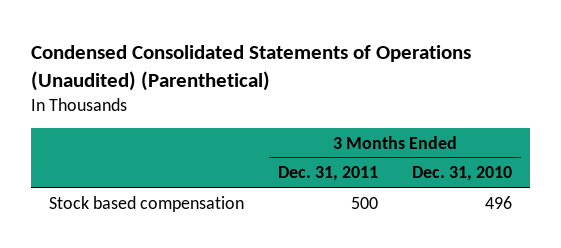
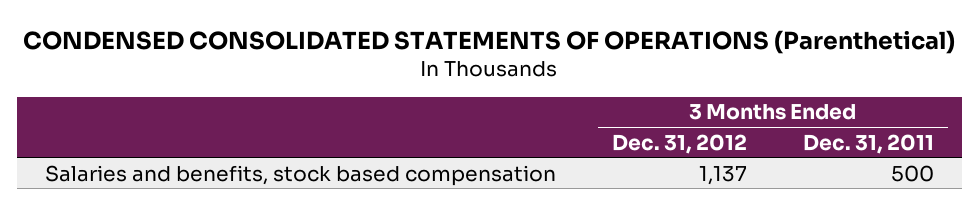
- Condensed Consolidated Statements of Operations (Unaudited) (Parenthetical)
+ CONDENSED CONSOLIDATED STATEMENTS OF OPERATIONS (Parenthetical)
- | 3 Months Ended Dec. 31, 2011 | 3 Months Ended Dec. 31, 2010
+ | 3 Months Ended Dec. 31, 2012 | 3 Months Ended Dec. 31, 2011
- Stock based compensation | 500 | 496
+ Salaries and benefits, stock based compensation | 1,137 | 500

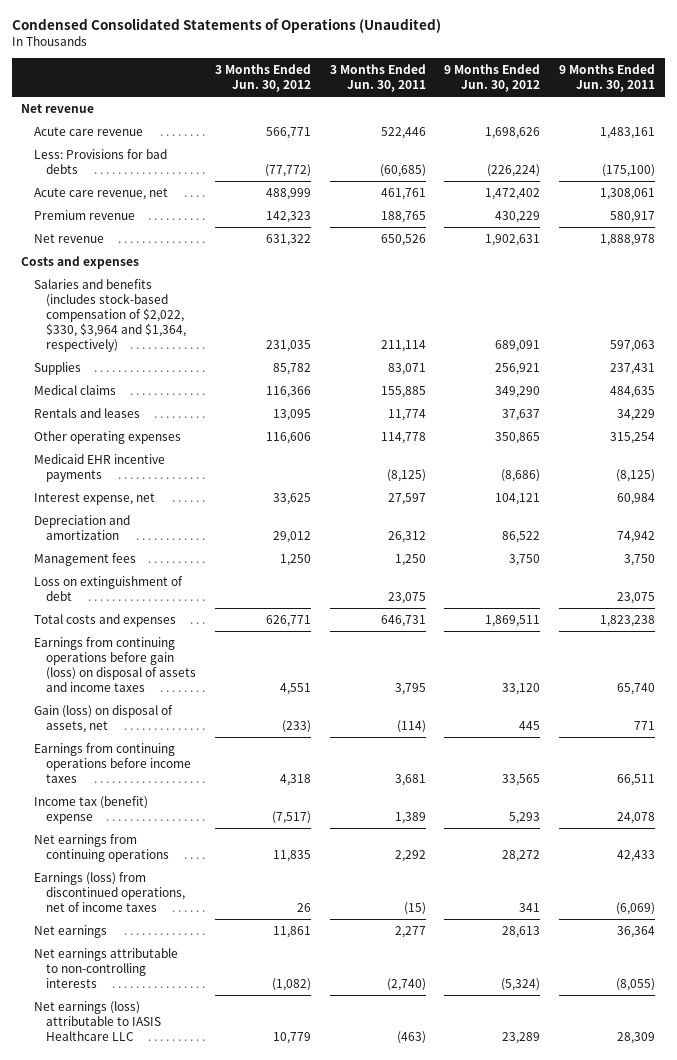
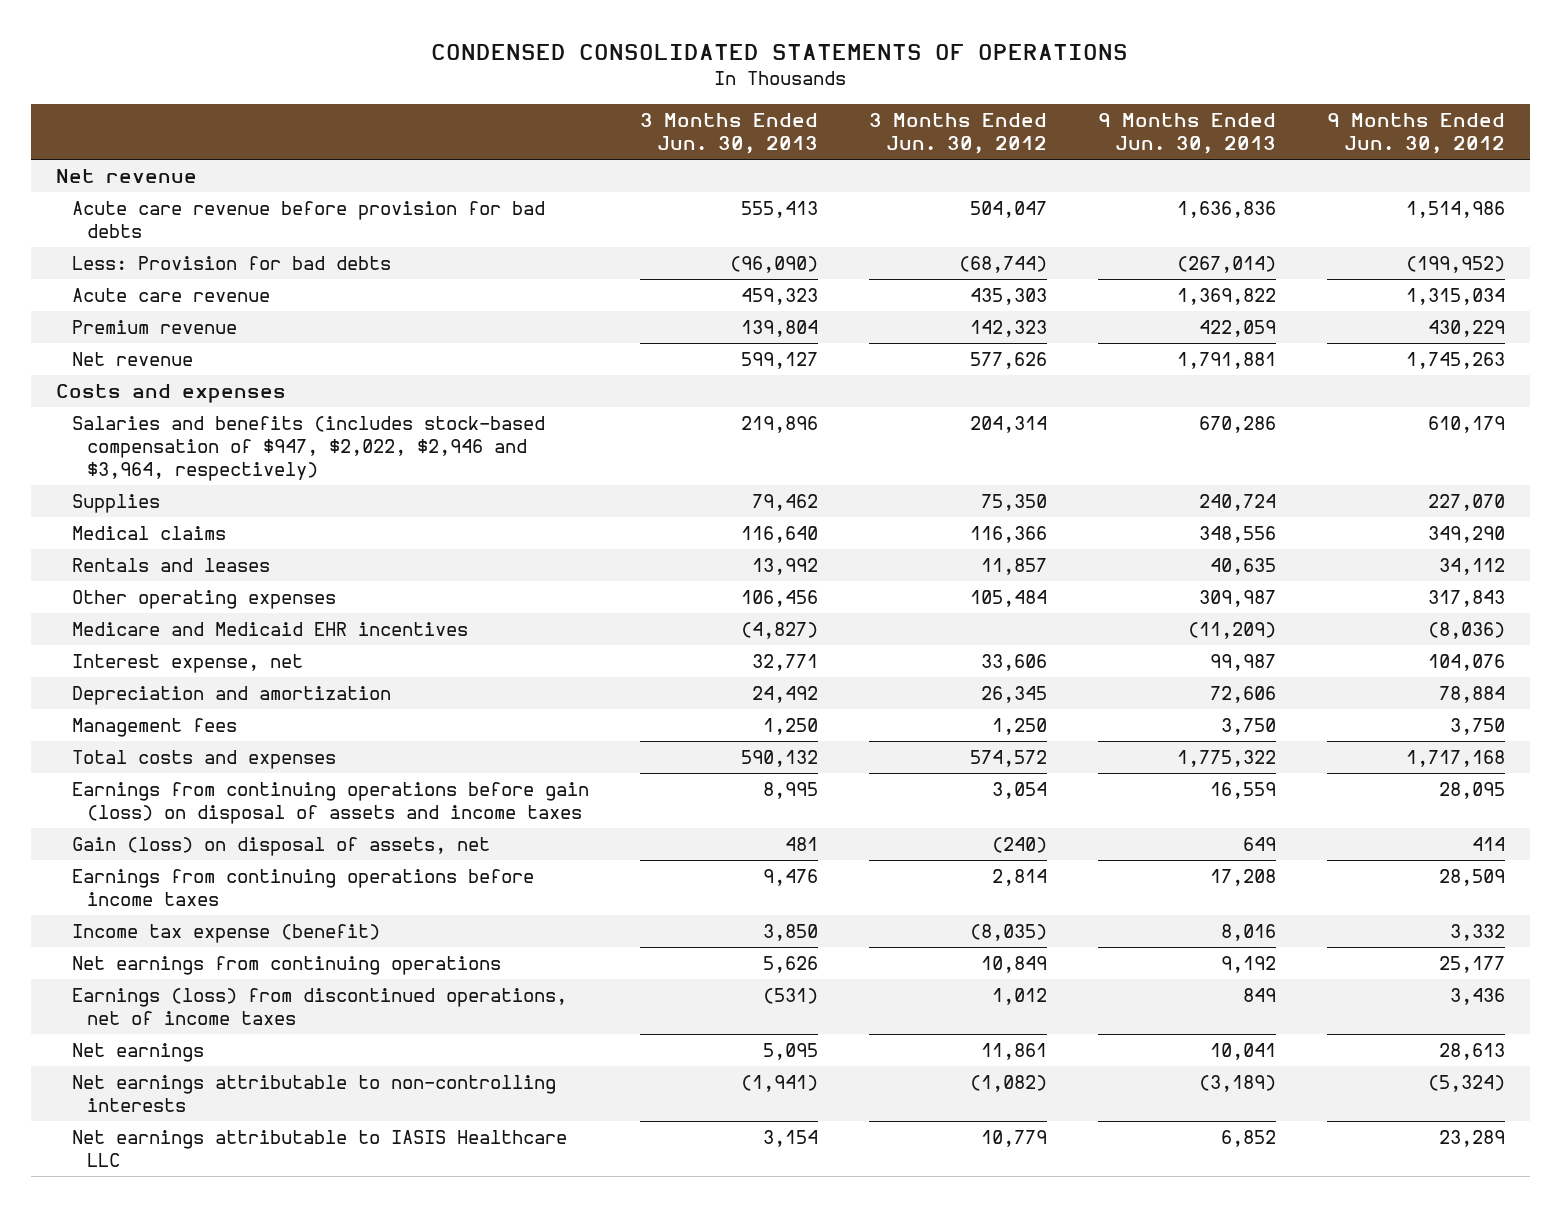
- Condensed Consolidated Statements of Operations (Unaudited)
+ CONDENSED CONSOLIDATED STATEMENTS OF OPERATIONS
- | 3 Months Ended Jun. 30, 2012 | 3 Months Ended Jun. 30, 2011 | 9 Months Ended Jun. 30, 2012 | 9 Months Ended Jun. 30, 2011
+ | 3 Months Ended Jun. 30, 2013 | 3 Months Ended Jun. 30, 2012 | 9 Months Ended Jun. 30, 2013 | 9 Months Ended Jun. 30, 2012
- Acute care revenue | 566,771 | 522,446 | 1,698,626 | 1,483,161
- Less: Provisions for bad debts | (77,772) | (60,685) | (226,224) | (175,100)
- Acute care revenue, net | 488,999 | 461,761 | 1,472,402 | 1,308,061
+ Acute care revenue before provision for bad debts | 555,413 | 504,047 | 1,636,836 | 1,514,986
+ Less: Provision for bad debts | (96,090) | (68,744) | (267,014) | (199,952)
+ Acute care revenue | 459,323 | 435,303 | 1,369,822 | 1,315,034
- Net revenue | 631,322 | 650,526 | 1,902,631 | 1,888,978
+ Net revenue | 599,127 | 577,626 | 1,791,881 | 1,745,263
- Salaries and benefits (includes stock-based compensation of $2,022, $330, $3,964 and $1,364, respectively) | 231,035 | 211,114 | 689,091 | 597,063
- Supplies | 85,782 | 83,071 | 256,921 | 237,431
+ Salaries and benefits (includes stock-based compensation of $947, $2,022, $2,946 and $3,964, respectively) | 219,896 | 204,314 | 670,286 | 610,179
+ Supplies | 79,462 | 75,350 | 240,724 | 227,070
- Rentals and leases | 13,095 | 11,774 | 37,637 | 34,229
- Other operating expenses | 116,606 | 114,778 | 350,865 | 315,254
- Medicaid EHR incentive payments | | (8,125) | (8,686) | (8,125)
- Interest expense, net | 33,625 | 27,597 | 104,121 | 60,984
- Depreciation and amortization | 29,012 | 26,312 | 86,522 | 74,942
+ Rentals and leases | 13,992 | 11,857 | 40,635 | 34,112
+ Other operating expenses | 106,456 | 105,484 | 309,987 | 317,843
+ Medicare and Medicaid EHR incentives | (4,827) | | (11,209) | (8,036)
+ Interest expense, net | 32,771 | 33,606 | 99,987 | 104,076
+ Depreciation and amortization | 24,492 | 26,345 | 72,606 | 78,884
- Loss on extinguishment of debt | | 23,075 | | 23,075
- Total costs and expenses | 626,771 | 646,731 | 1,869,511 | 1,823,238
- Earnings from continuing operations before gain (loss) on disposal of assets and income taxes | 4,551 | 3,795 | 33,120 | 65,740
- Gain (loss) on disposal of assets, net | (233) | (114) | 445 | 771
- Earnings from continuing operations before income taxes | 4,318 | 3,681 | 33,565 | 66,511
- Income tax (benefit) expense | (7,517) | 1,389 | 5,293 | 24,078
- Net earnings from continuing operations | 11,835 | 2,292 | 28,272 | 42,433
- Earnings (loss) from discontinued operations, net of income taxes | 26 | (15) | 341 | (6,069)
+ Total costs and expenses | 590,132 | 574,572 | 1,775,322 | 1,717,168
+ Earnings from continuing operations before gain (loss) on disposal of assets and income taxes | 8,995 | 3,054 | 16,559 | 28,095
+ Gain (loss) on disposal of assets, net | 481 | (240) | 649 | 414
+ Earnings from continuing operations before income taxes | 9,476 | 2,814 | 17,208 | 28,509
+ Income tax expense (benefit) | 3,850 | (8,035) | 8,016 | 3,332
+ Net earnings from continuing operations | 5,626 | 10,849 | 9,192 | 25,177
+ Earnings (loss) from discontinued operations, net of income taxes | (531) | 1,012 | 849 | 3,436
- Net earnings (loss) attributable to IASIS Healthcare LLC | 10,779 | (463) | 23,289 | 28,309
+ Net earnings attributable to IASIS Healthcare LLC | 3,154 | 10,779 | 6,852 | 23,289

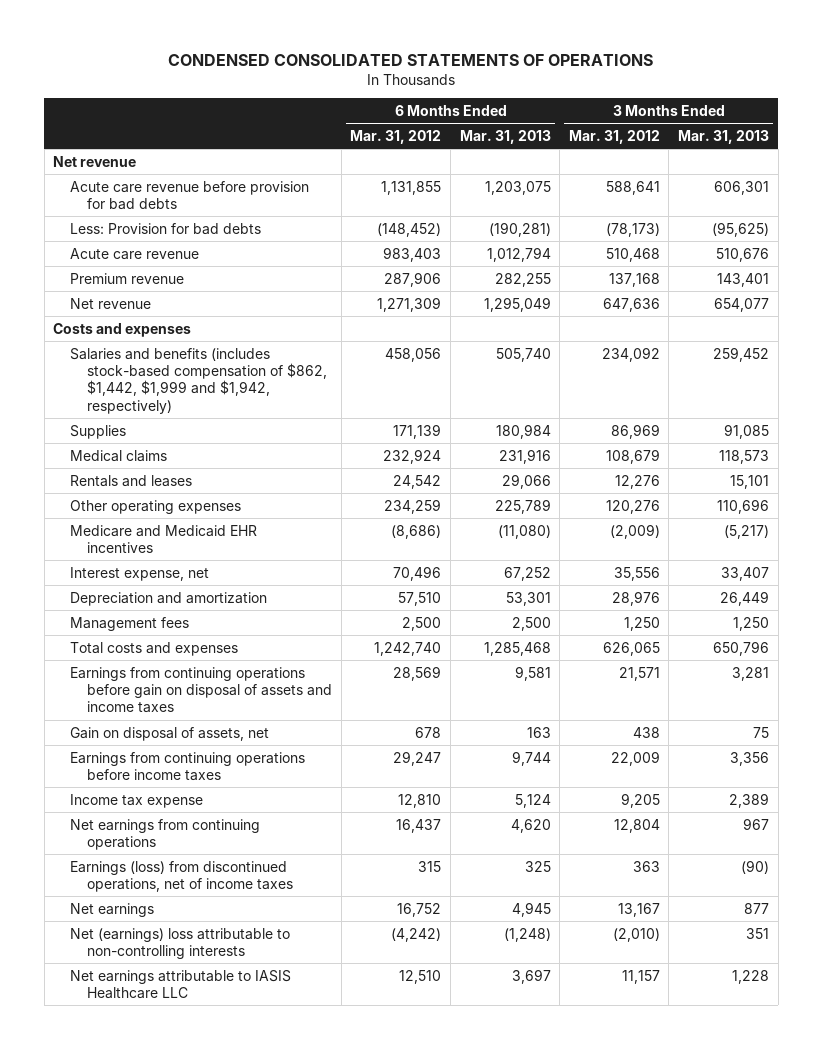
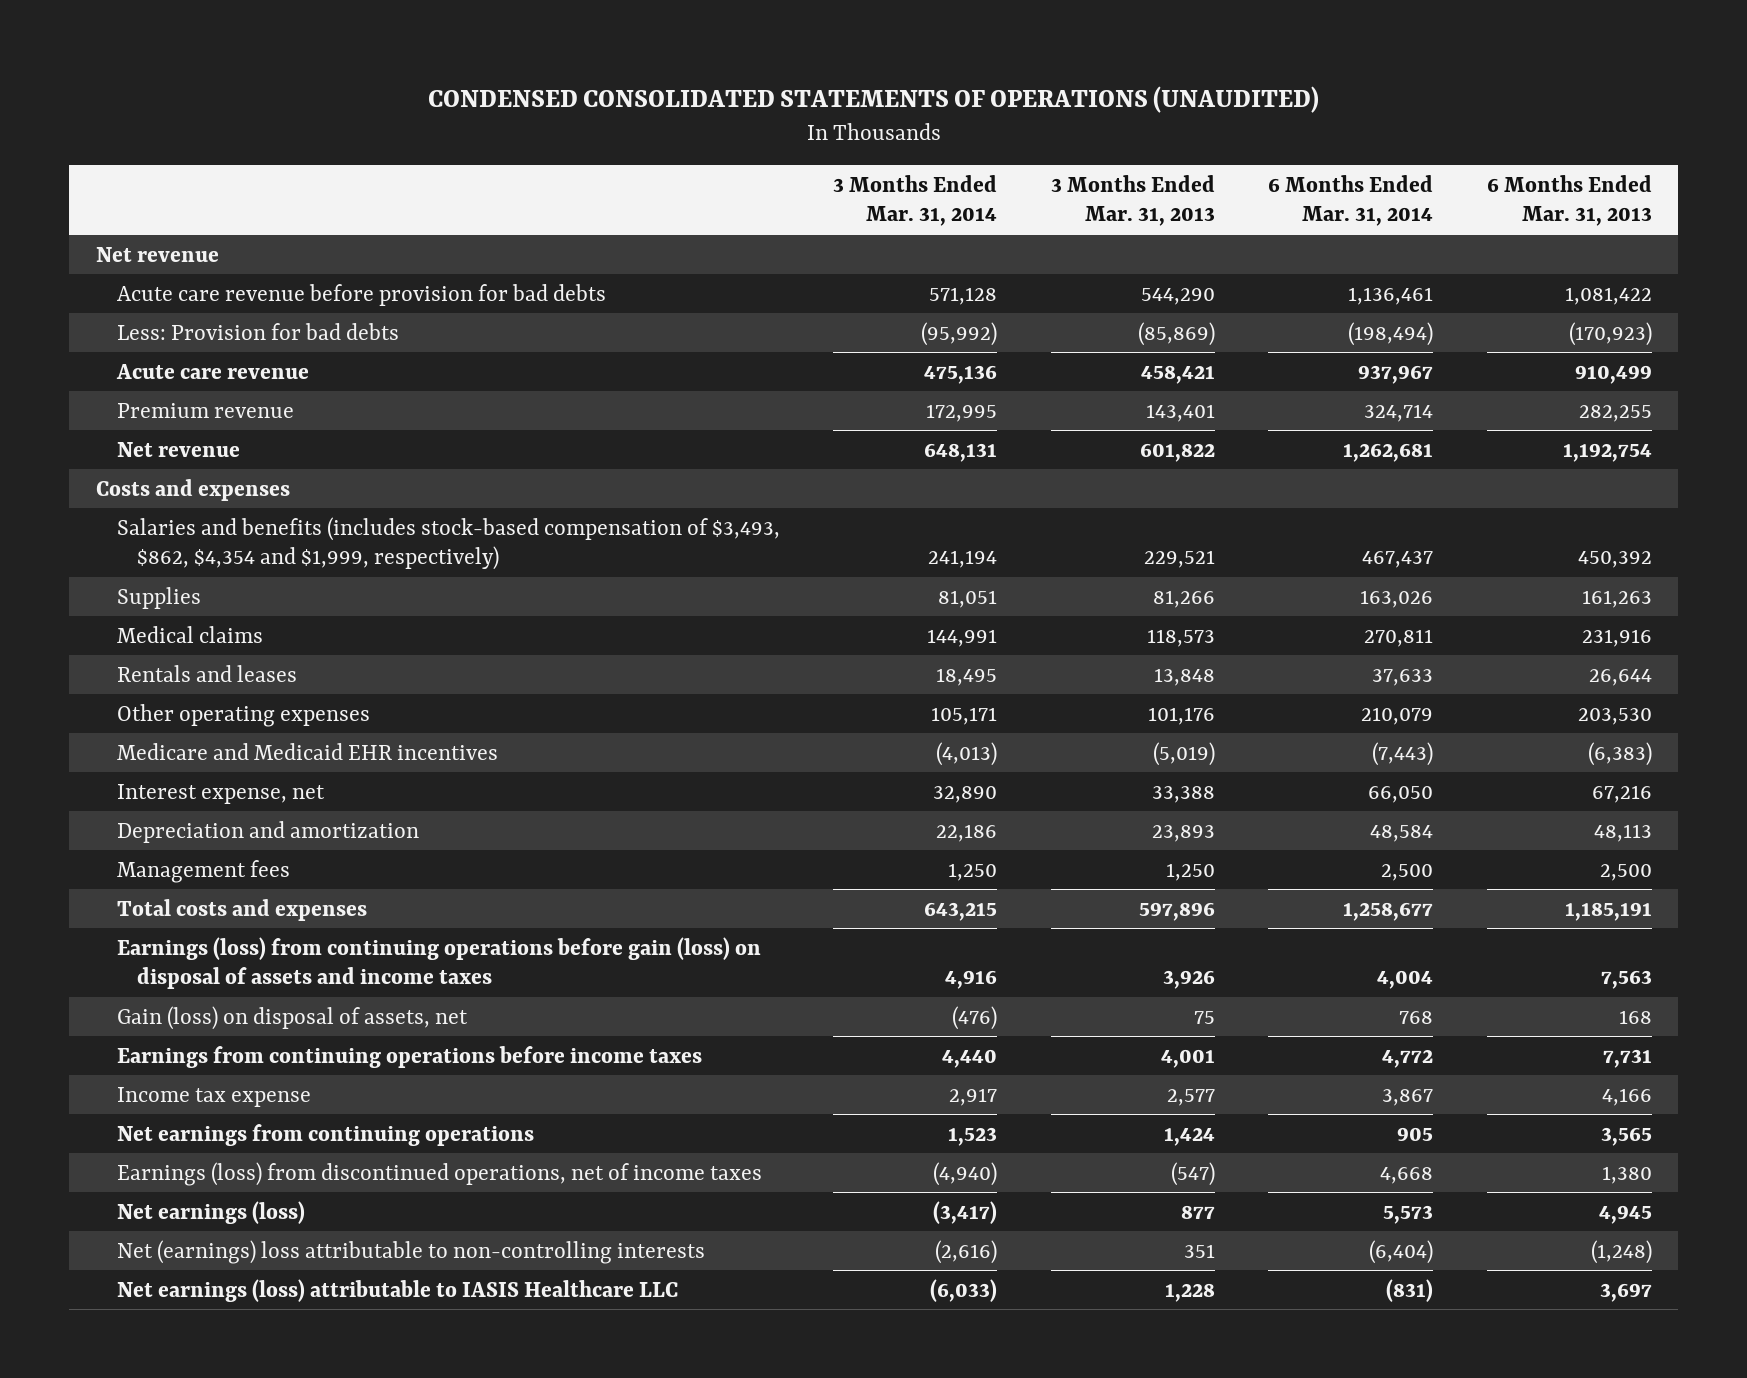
- CONDENSED CONSOLIDATED STATEMENTS OF OPERATIONS
+ CONDENSED CONSOLIDATED STATEMENTS OF OPERATIONS (UNAUDITED)
- | 6 Months Ended Mar. 31, 2012 | 6 Months Ended Mar. 31, 2013 | 3 Months Ended Mar. 31, 2012 | 3 Months Ended Mar. 31, 2013
+ | 3 Months Ended Mar. 31, 2014 | 3 Months Ended Mar. 31, 2013 | 6 Months Ended Mar. 31, 2014 | 6 Months Ended Mar. 31, 2013
- Acute care revenue before provision for bad debts | 1,131,855 | 1,203,075 | 588,641 | 606,301
- Less: Provision for bad debts | (148,452) | (190,281) | (78,173) | (95,625)
- Acute care revenue | 983,403 | 1,012,794 | 510,468 | 510,676
+ Acute care revenue before provision for bad debts | 571,128 | 544,290 | 1,136,461 | 1,081,422
+ Less: Provision for bad debts | (95,992) | (85,869) | (198,494) | (170,923)
+ Acute care revenue | 475,136 | 458,421 | 937,967 | 910,499
- Net revenue | 1,271,309 | 1,295,049 | 647,636 | 654,077
+ Net revenue | 648,131 | 601,822 | 1,262,681 | 1,192,754
- Salaries and benefits (includes stock-based compensation of $862, $1,442, $1,999 and $1,942, respectively) | 458,056 | 505,740 | 234,092 | 259,452
- Supplies | 171,139 | 180,984 | 86,969 | 91,085
+ Salaries and benefits (includes stock-based compensation of $3,493, $862, $4,354 and $1,999, respectively) | 241,194 | 229,521 | 467,437 | 450,392
+ Supplies | 81,051 | 81,266 | 163,026 | 161,263
- Rentals and leases | 24,542 | 29,066 | 12,276 | 15,101
- Other operating expenses | 234,259 | 225,789 | 120,276 | 110,696
- Medicare and Medicaid EHR incentives | (8,686) | (11,080) | (2,009) | (5,217)
- Interest expense, net | 70,496 | 67,252 | 35,556 | 33,407
- Depreciation and amortization | 57,510 | 53,301 | 28,976 | 26,449
+ Rentals and leases | 18,495 | 13,848 | 37,633 | 26,644
+ Other operating expenses | 105,171 | 101,176 | 210,079 | 203,530
+ Medicare and Medicaid EHR incentives | (4,013) | (5,019) | (7,443) | (6,383)
+ Interest expense, net | 32,890 | 33,388 | 66,050 | 67,216
+ Depreciation and amortization | 22,186 | 23,893 | 48,584 | 48,113
- Total costs and expenses | 1,242,740 | 1,285,468 | 626,065 | 650,796
- Earnings from continuing operations before gain on disposal of assets and income taxes | 28,569 | 9,581 | 21,571 | 3,281
- Gain on disposal of assets, net | 678 | 163 | 438 | 75
- Earnings from continuing operations before income taxes | 29,247 | 9,744 | 22,009 | 3,356
- Income tax expense | 12,810 | 5,124 | 9,205 | 2,389
- Net earnings from continuing operations | 16,437 | 4,620 | 12,804 | 967
- Earnings (loss) from discontinued operations, net of income taxes | 315 | 325 | 363 | (90)
- Net earnings | 16,752 | 4,945 | 13,167 | 877
+ Total costs and expenses | 643,215 | 597,896 | 1,258,677 | 1,185,191
+ Earnings (loss) from continuing operations before gain (loss) on disposal of assets and income taxes | 4,916 | 3,926 | 4,004 | 7,563
+ Gain (loss) on disposal of assets, net | (476) | 75 | 768 | 168
+ Earnings from continuing operations before income taxes | 4,440 | 4,001 | 4,772 | 7,731
+ Income tax expense | 2,917 | 2,577 | 3,867 | 4,166
+ Net earnings from continuing operations | 1,523 | 1,424 | 905 | 3,565
+ Earnings (loss) from discontinued operations, net of income taxes | (4,940) | (547) | 4,668 | 1,380
+ Net earnings (loss) | (3,417) | 877 | 5,573 | 4,945
- Net earnings attributable to IASIS Healthcare LLC | 12,510 | 3,697 | 11,157 | 1,228
+ Net earnings (loss) attributable to IASIS Healthcare LLC | (6,033) | 1,228 | (831) | 3,697

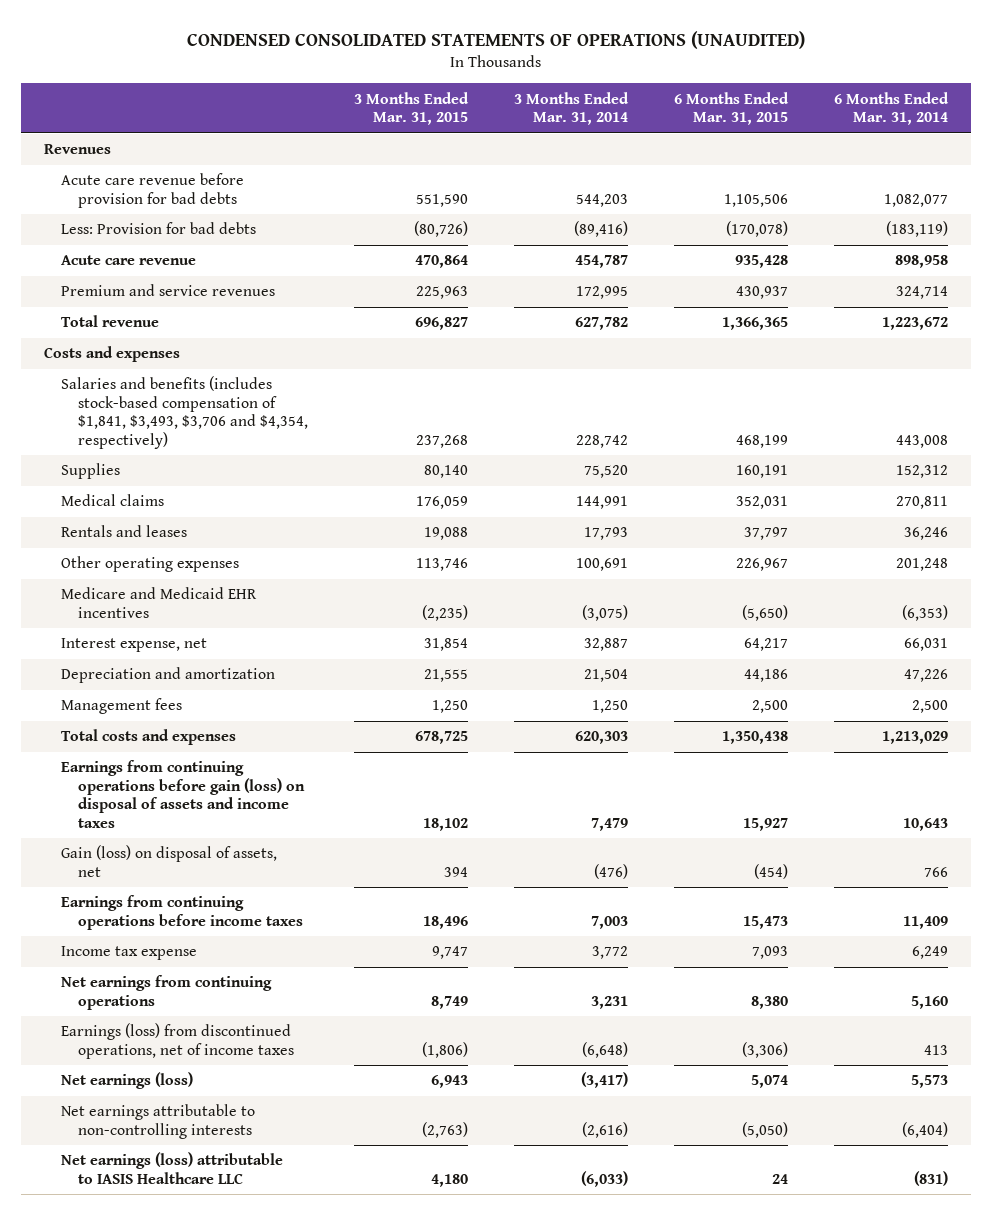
- | 3 Months Ended Mar. 31, 2014 | 3 Months Ended Mar. 31, 2013 | 6 Months Ended Mar. 31, 2014 | 6 Months Ended Mar. 31, 2013
+ | 3 Months Ended Mar. 31, 2015 | 3 Months Ended Mar. 31, 2014 | 6 Months Ended Mar. 31, 2015 | 6 Months Ended Mar. 31, 2014
- Net revenue
- Acute care revenue before provision for bad debts | 571,128 | 544,290 | 1,136,461 | 1,081,422
- Less: Provision for bad debts | (95,992) | (85,869) | (198,494) | (170,923)
- Acute care revenue | 475,136 | 458,421 | 937,967 | 910,499
- Premium revenue | 172,995 | 143,401 | 324,714 | 282,255
- Net revenue | 648,131 | 601,822 | 1,262,681 | 1,192,754
+ Revenues
+ Acute care revenue before provision for bad debts | 551,590 | 544,203 | 1,105,506 | 1,082,077
+ Less: Provision for bad debts | (80,726) | (89,416) | (170,078) | (183,119)
+ Acute care revenue | 470,864 | 454,787 | 935,428 | 898,958
+ Premium and service revenues | 225,963 | 172,995 | 430,937 | 324,714
+ Total revenue | 696,827 | 627,782 | 1,366,365 | 1,223,672
- Salaries and benefits (includes stock-based compensation of $3,493, $862, $4,354 and $1,999, respectively) | 241,194 | 229,521 | 467,437 | 450,392
- Supplies | 81,051 | 81,266 | 163,026 | 161,263
+ Salaries and benefits (includes stock-based compensation of $1,841, $3,493, $3,706 and $4,354, respectively) | 237,268 | 228,742 | 468,199 | 443,008
+ Supplies | 80,140 | 75,520 | 160,191 | 152,312
- Rentals and leases | 18,495 | 13,848 | 37,633 | 26,644
- Other operating expenses | 105,171 | 101,176 | 210,079 | 203,530
- Medicare and Medicaid EHR incentives | (4,013) | (5,019) | (7,443) | (6,383)
- Interest expense, net | 32,890 | 33,388 | 66,050 | 67,216
- Depreciation and amortization | 22,186 | 23,893 | 48,584 | 48,113
+ Rentals and leases | 19,088 | 17,793 | 37,797 | 36,246
+ Other operating expenses | 113,746 | 100,691 | 226,967 | 201,248
+ Medicare and Medicaid EHR incentives | (2,235) | (3,075) | (5,650) | (6,353)
+ Interest expense, net | 31,854 | 32,887 | 64,217 | 66,031
+ Depreciation and amortization | 21,555 | 21,504 | 44,186 | 47,226
- Total costs and expenses | 643,215 | 597,896 | 1,258,677 | 1,185,191
- Earnings (loss) from continuing operations before gain (loss) on disposal of assets and income taxes | 4,916 | 3,926 | 4,004 | 7,563
- Gain (loss) on disposal of assets, net | (476) | 75 | 768 | 168
- Earnings from continuing operations before income taxes | 4,440 | 4,001 | 4,772 | 7,731
- Income tax expense | 2,917 | 2,577 | 3,867 | 4,166
- Net earnings from continuing operations | 1,523 | 1,424 | 905 | 3,565
- Earnings (loss) from discontinued operations, net of income taxes | (4,940) | (547) | 4,668 | 1,380
+ Total costs and expenses | 678,725 | 620,303 | 1,350,438 | 1,213,029
+ Earnings from continuing operations before gain (loss) on disposal of assets and income taxes | 18,102 | 7,479 | 15,927 | 10,643
+ Gain (loss) on disposal of assets, net | 394 | (476) | (454) | 766
+ Earnings from continuing operations before income taxes | 18,496 | 7,003 | 15,473 | 11,409
+ Income tax expense | 9,747 | 3,772 | 7,093 | 6,249
+ Net earnings from continuing operations | 8,749 | 3,231 | 8,380 | 5,160
+ Earnings (loss) from discontinued operations, net of income taxes | (1,806) | (6,648) | (3,306) | 413
- Net (earnings) loss attributable to non-controlling interests | (2,616) | 351 | (6,404) | (1,248)
+ Net earnings attributable to non-controlling interests | (2,763) | (2,616) | (5,050) | (6,404)

